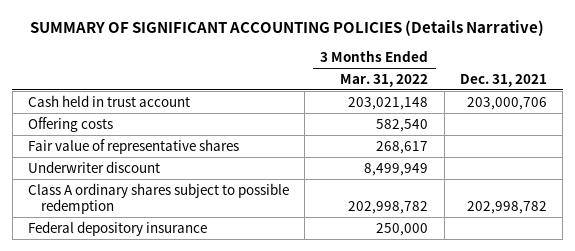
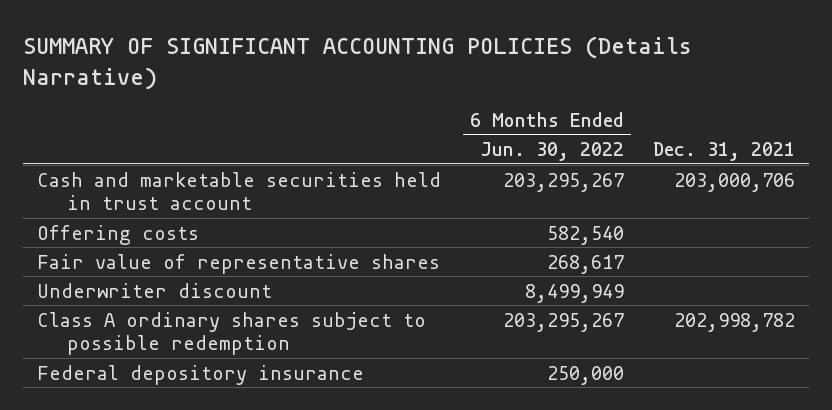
- | 3 Months Ended Mar. 31, 2022 | Dec. 31, 2021
+ | 6 Months Ended Jun. 30, 2022 | Dec. 31, 2021
- Cash held in trust account | 203,021,148 | 203,000,706
+ Cash and marketable securities held in trust account | 203,295,267 | 203,000,706

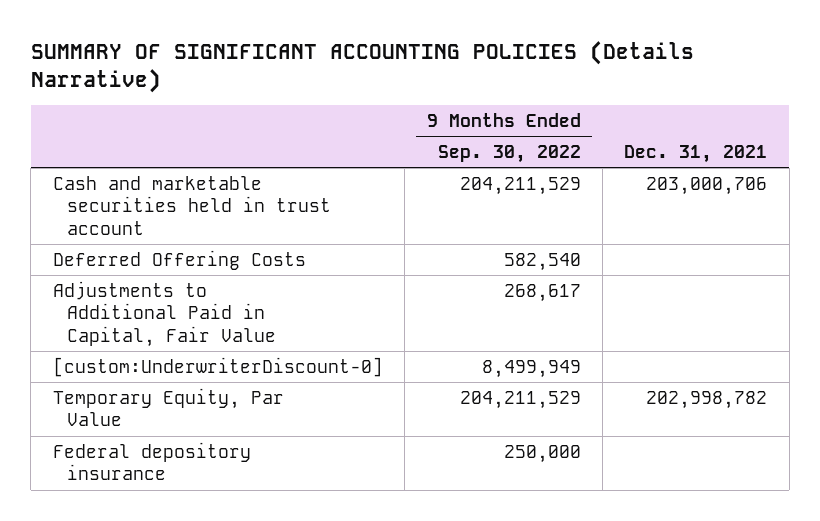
- | 6 Months Ended Jun. 30, 2022 | Dec. 31, 2021
+ | 9 Months Ended Sep. 30, 2022 | Dec. 31, 2021
- Offering costs | 582,540 |
- Fair value of representative shares | 268,617 |
- Underwriter discount | 8,499,949 |
- Class A ordinary shares subject to possible redemption | 203,295,267 | 202,998,782
+ Deferred Offering Costs | 582,540 |
+ Adjustments to Additional Paid in Capital, Fair Value | 268,617 |
+ [custom:UnderwriterDiscount-0] | 8,499,949 |
+ Temporary Equity, Par Value | 204,211,529 | 202,998,782

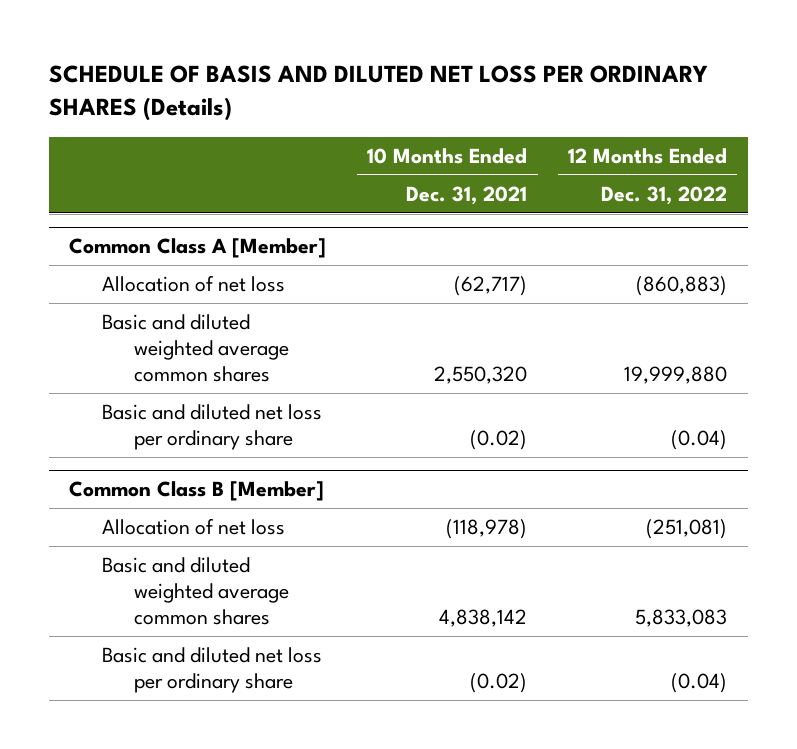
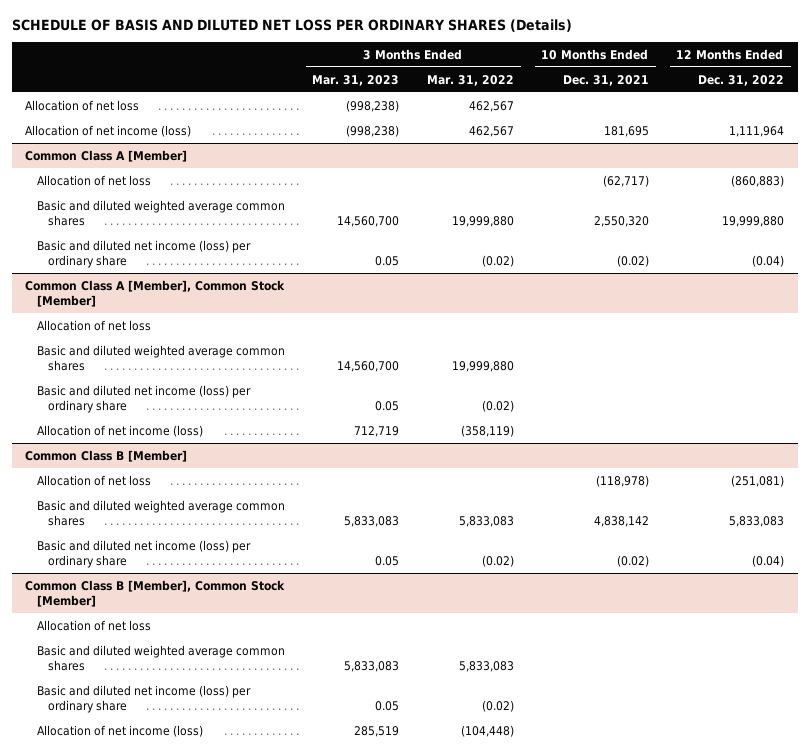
- | 10 Months Ended Dec. 31, 2021 | 12 Months Ended Dec. 31, 2022
+ | 3 Months Ended Mar. 31, 2023 | 3 Months Ended Mar. 31, 2022 | 10 Months Ended Dec. 31, 2021 | 12 Months Ended Dec. 31, 2022
+ Allocation of net loss | (998,238) | 462,567 | |
+ Allocation of net income (loss) | (998,238) | 462,567 | 181,695 | 1,111,964
@ Common Class A [Member]
- Basic and diluted net loss per ordinary share | (0.02) | (0.04)
+ Basic and diluted net income (loss) per ordinary share | 0.05 | (0.02) | (0.02) | (0.04)
+ Common Class A [Member], Common Stock [Member]
+ Allocation of net loss
+ Basic and diluted weighted average common shares | 14,560,700 | 19,999,880 | |
+ Basic and diluted net income (loss) per ordinary share | 0.05 | (0.02) | |
+ Allocation of net income (loss) | 712,719 | (358,119) | |
@ Common Class B [Member]
- Basic and diluted net loss per ordinary share | (0.02) | (0.04)
+ Basic and diluted net income (loss) per ordinary share | 0.05 | (0.02) | (0.02) | (0.04)
+ Common Class B [Member], Common Stock [Member]
+ Allocation of net loss
+ Basic and diluted weighted average common shares | 5,833,083 | 5,833,083 | |
+ Basic and diluted net income (loss) per ordinary share | 0.05 | (0.02) | |
+ Allocation of net income (loss) | 285,519 | (104,448) | |

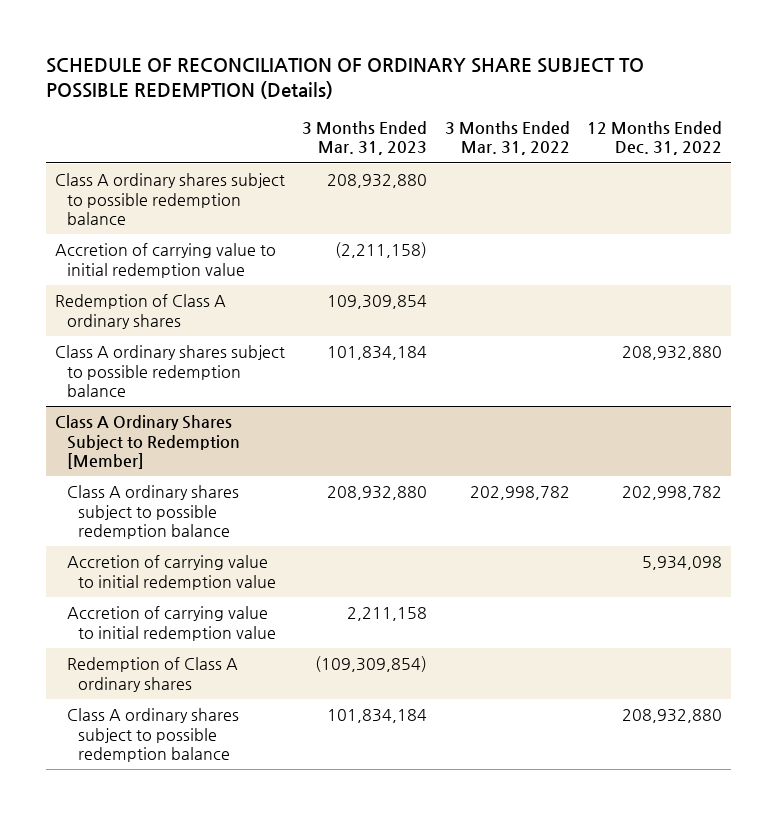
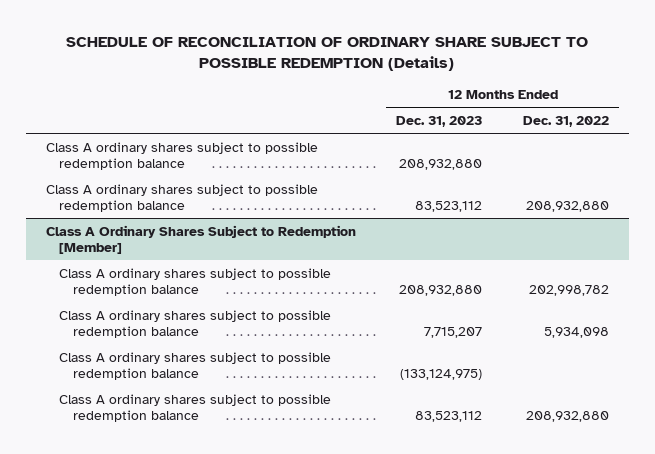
- | 3 Months Ended Mar. 31, 2023 | 3 Months Ended Mar. 31, 2022 | 12 Months Ended Dec. 31, 2022
+ | 12 Months Ended Dec. 31, 2023 | 12 Months Ended Dec. 31, 2022
- Accretion of carrying value to initial redemption value | (2,211,158) | |
- Redemption of Class A ordinary shares | 109,309,854 | |
@ Class A Ordinary Shares Subject to Redemption [Member]
- Accretion of carrying value to initial redemption value | | | 5,934,098
- Accretion of carrying value to initial redemption value | 2,211,158 | |
- Redemption of Class A ordinary shares | (109,309,854) | |
+ Class A ordinary shares subject to possible redemption balance | 7,715,207 | 5,934,098
+ Class A ordinary shares subject to possible redemption balance | (133,124,975) |

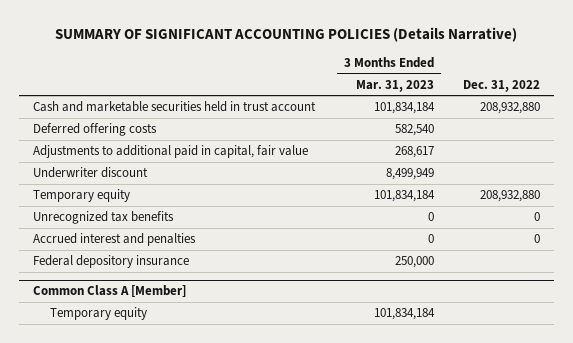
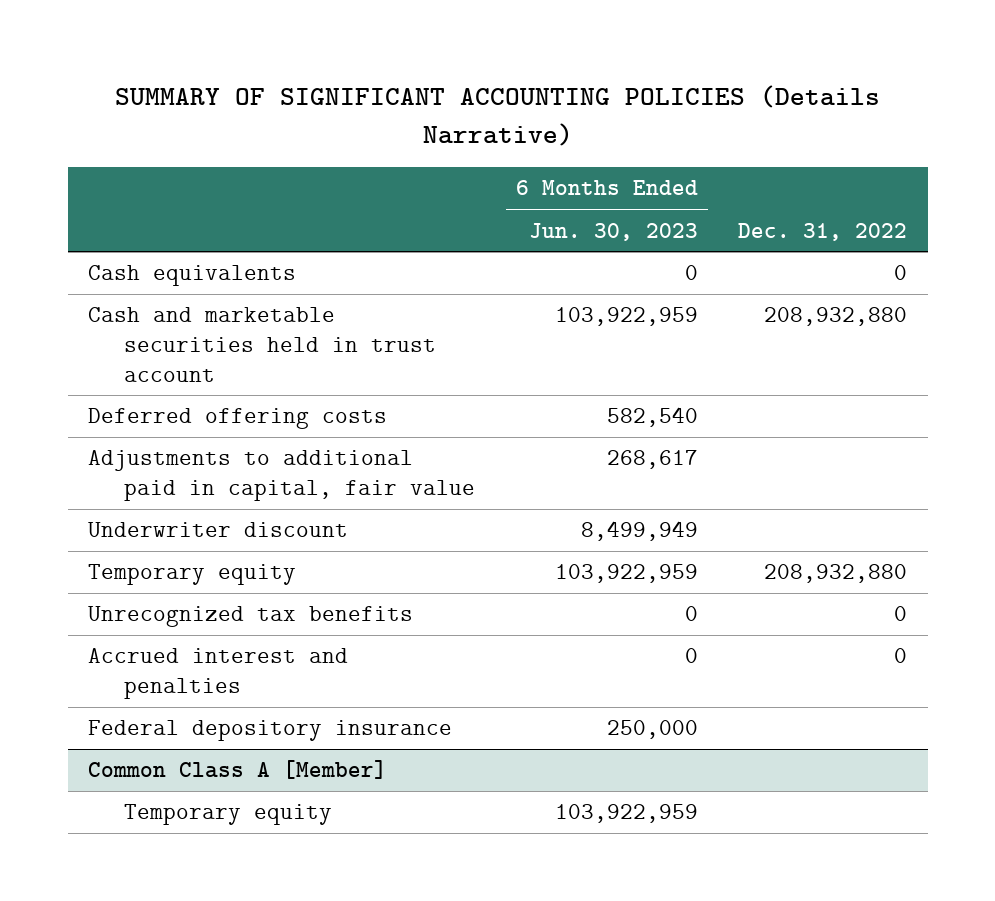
- | 3 Months Ended Mar. 31, 2023 | Dec. 31, 2022
+ | 6 Months Ended Jun. 30, 2023 | Dec. 31, 2022
+ Cash equivalents | 0 | 0

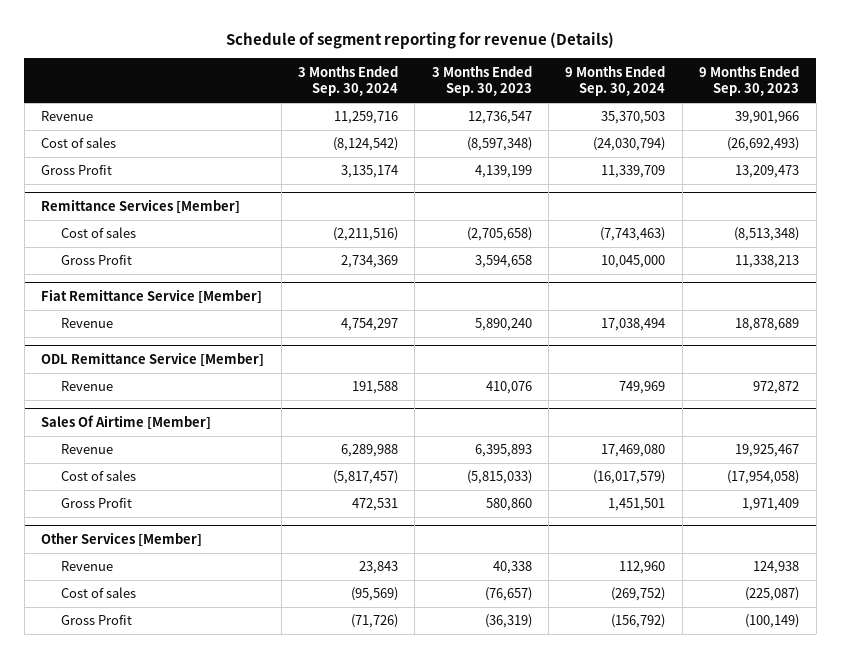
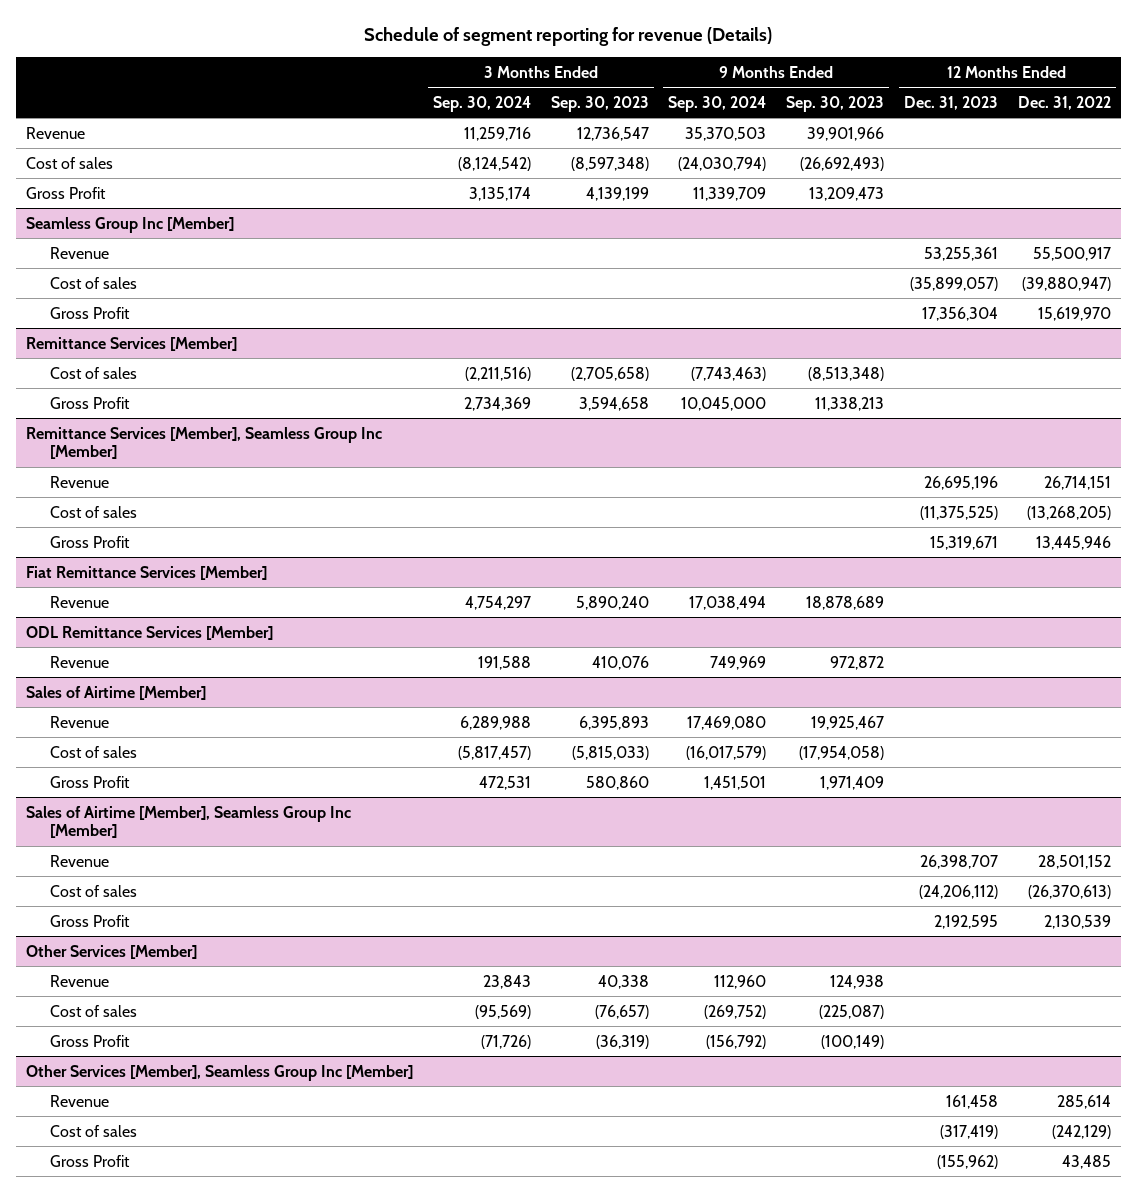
- | 3 Months Ended Sep. 30, 2024 | 3 Months Ended Sep. 30, 2023 | 9 Months Ended Sep. 30, 2024 | 9 Months Ended Sep. 30, 2023
+ | 3 Months Ended Sep. 30, 2024 | 3 Months Ended Sep. 30, 2023 | 9 Months Ended Sep. 30, 2024 | 9 Months Ended Sep. 30, 2023 | 12 Months Ended Dec. 31, 2023 | 12 Months Ended Dec. 31, 2022
+ Seamless Group Inc [Member]
+ Revenue | | | | | 53,255,361 | 55,500,917
+ Cost of sales | | | | | (35,899,057) | (39,880,947)
+ Gross Profit | | | | | 17,356,304 | 15,619,970
- Fiat Remittance Service [Member]
+ Remittance Services [Member], Seamless Group Inc [Member]
+ Revenue | | | | | 26,695,196 | 26,714,151
+ Cost of sales | | | | | (11,375,525) | (13,268,205)
+ Gross Profit | | | | | 15,319,671 | 13,445,946
+ Fiat Remittance Services [Member]
- ODL Remittance Service [Member]
+ ODL Remittance Services [Member]
- Sales Of Airtime [Member]
+ Sales of Airtime [Member]
+ Sales of Airtime [Member], Seamless Group Inc [Member]
+ Revenue | | | | | 26,398,707 | 28,501,152
+ Cost of sales | | | | | (24,206,112) | (26,370,613)
+ Gross Profit | | | | | 2,192,595 | 2,130,539
+ Other Services [Member], Seamless Group Inc [Member]
+ Revenue | | | | | 161,458 | 285,614
+ Cost of sales | | | | | (317,419) | (242,129)
+ Gross Profit | | | | | (155,962) | 43,485

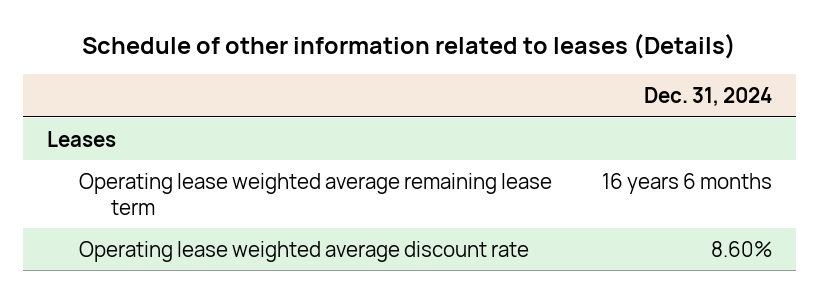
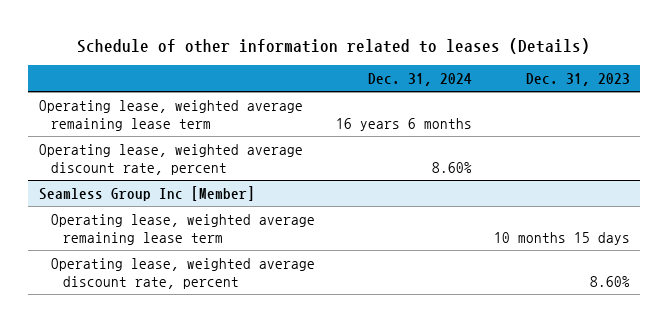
- | Dec. 31, 2024
+ | Dec. 31, 2024 | Dec. 31, 2023
- Leases
- Operating lease weighted average remaining lease term | 16 years 6 months
- Operating lease weighted average discount rate | 8.60%
+ Operating lease, weighted average remaining lease term | 16 years 6 months |
+ Operating lease, weighted average discount rate, percent | 8.60% |
+ Seamless Group Inc [Member]
+ Operating lease, weighted average remaining lease term | | 10 months 15 days
+ Operating lease, weighted average discount rate, percent | | 8.60%

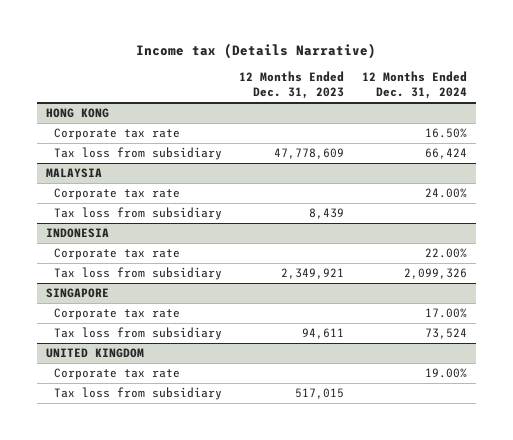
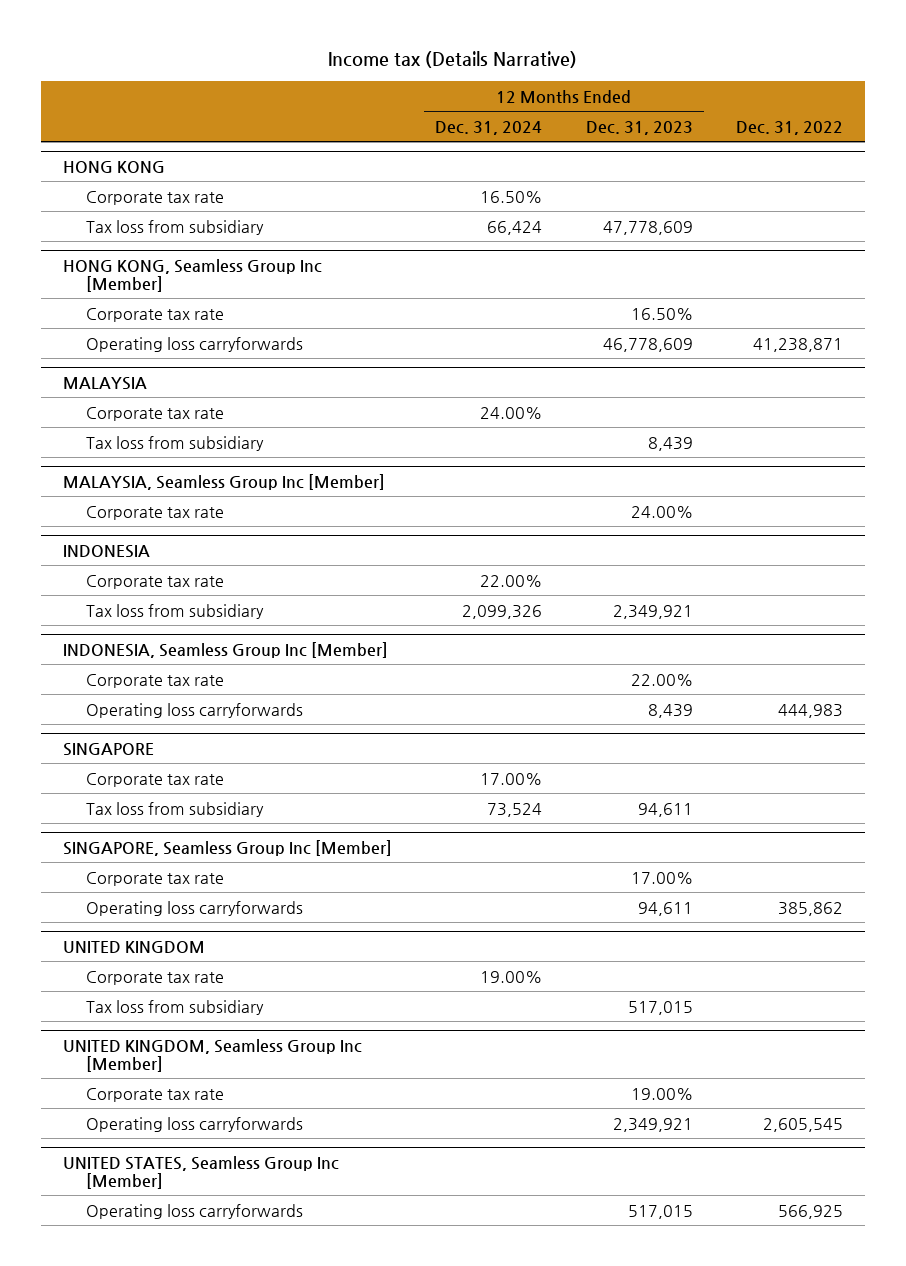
- | 12 Months Ended Dec. 31, 2023 | 12 Months Ended Dec. 31, 2024
+ | 12 Months Ended Dec. 31, 2024 | 12 Months Ended Dec. 31, 2023 | Dec. 31, 2022
+ HONG KONG, Seamless Group Inc [Member]
+ Corporate tax rate | | 16.50% |
+ Operating loss carryforwards | | 46,778,609 | 41,238,871
+ MALAYSIA, Seamless Group Inc [Member]
+ Corporate tax rate | | 24.00% |
+ INDONESIA, Seamless Group Inc [Member]
+ Corporate tax rate | | 22.00% |
+ Operating loss carryforwards | | 8,439 | 444,983
+ SINGAPORE, Seamless Group Inc [Member]
+ Corporate tax rate | | 17.00% |
+ Operating loss carryforwards | | 94,611 | 385,862
+ UNITED KINGDOM, Seamless Group Inc [Member]
+ Corporate tax rate | | 19.00% |
+ Operating loss carryforwards | | 2,349,921 | 2,605,545
+ UNITED STATES, Seamless Group Inc [Member]
+ Operating loss carryforwards | | 517,015 | 566,925

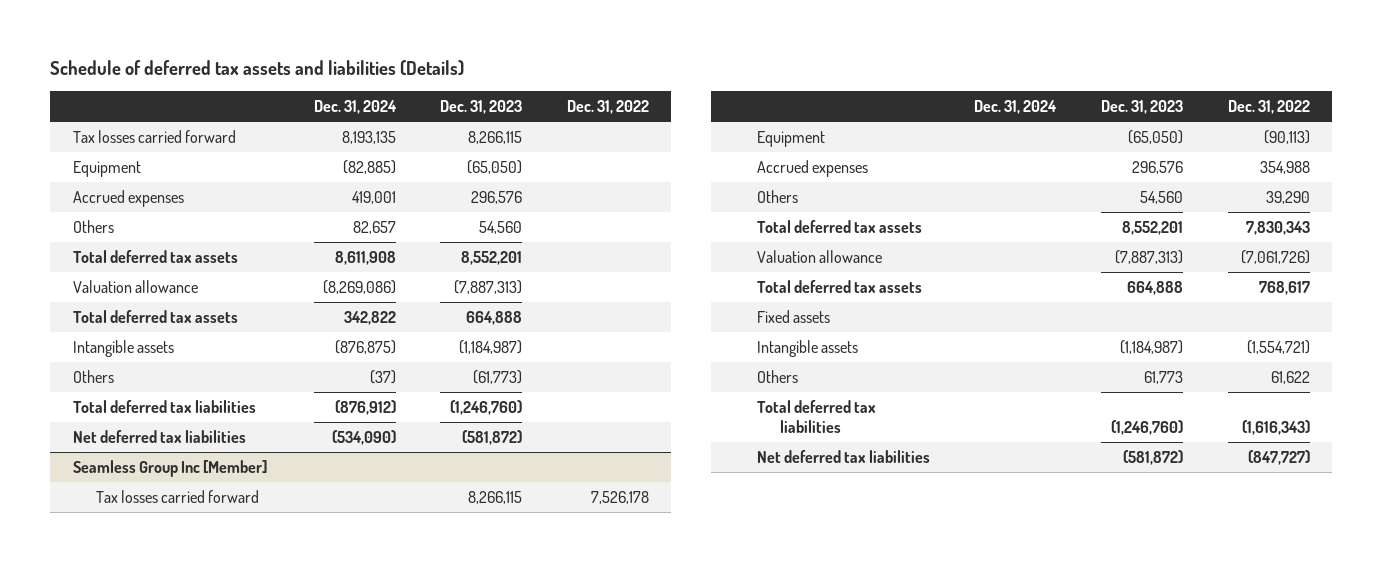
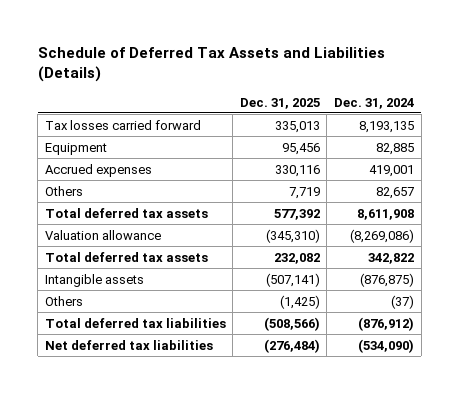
- Schedule of deferred tax assets and liabilities (Details)
+ Schedule of Deferred Tax Assets and Liabilities (Details)
- | Dec. 31, 2024 | Dec. 31, 2023 | Dec. 31, 2022
+ | Dec. 31, 2025 | Dec. 31, 2024
- Equipment | (82,885) | (65,050) |
+ Equipment | 95,456 | 82,885
- Seamless Group Inc [Member]
- Tax losses carried forward | | 8,266,115 | 7,526,178
- Equipment | | (65,050) | (90,113)
- Accrued expenses | | 296,576 | 354,988
- Others | | 54,560 | 39,290
- Total deferred tax assets | | 8,552,201 | 7,830,343
- Valuation allowance | | (7,887,313) | (7,061,726)
- Total deferred tax assets | | 664,888 | 768,617
- Fixed assets
- Intangible assets | | (1,184,987) | (1,554,721)
- Others | | 61,773 | 61,622
- Total deferred tax liabilities | | (1,246,760) | (1,616,343)
- Net deferred tax liabilities | | (581,872) | (847,727)

